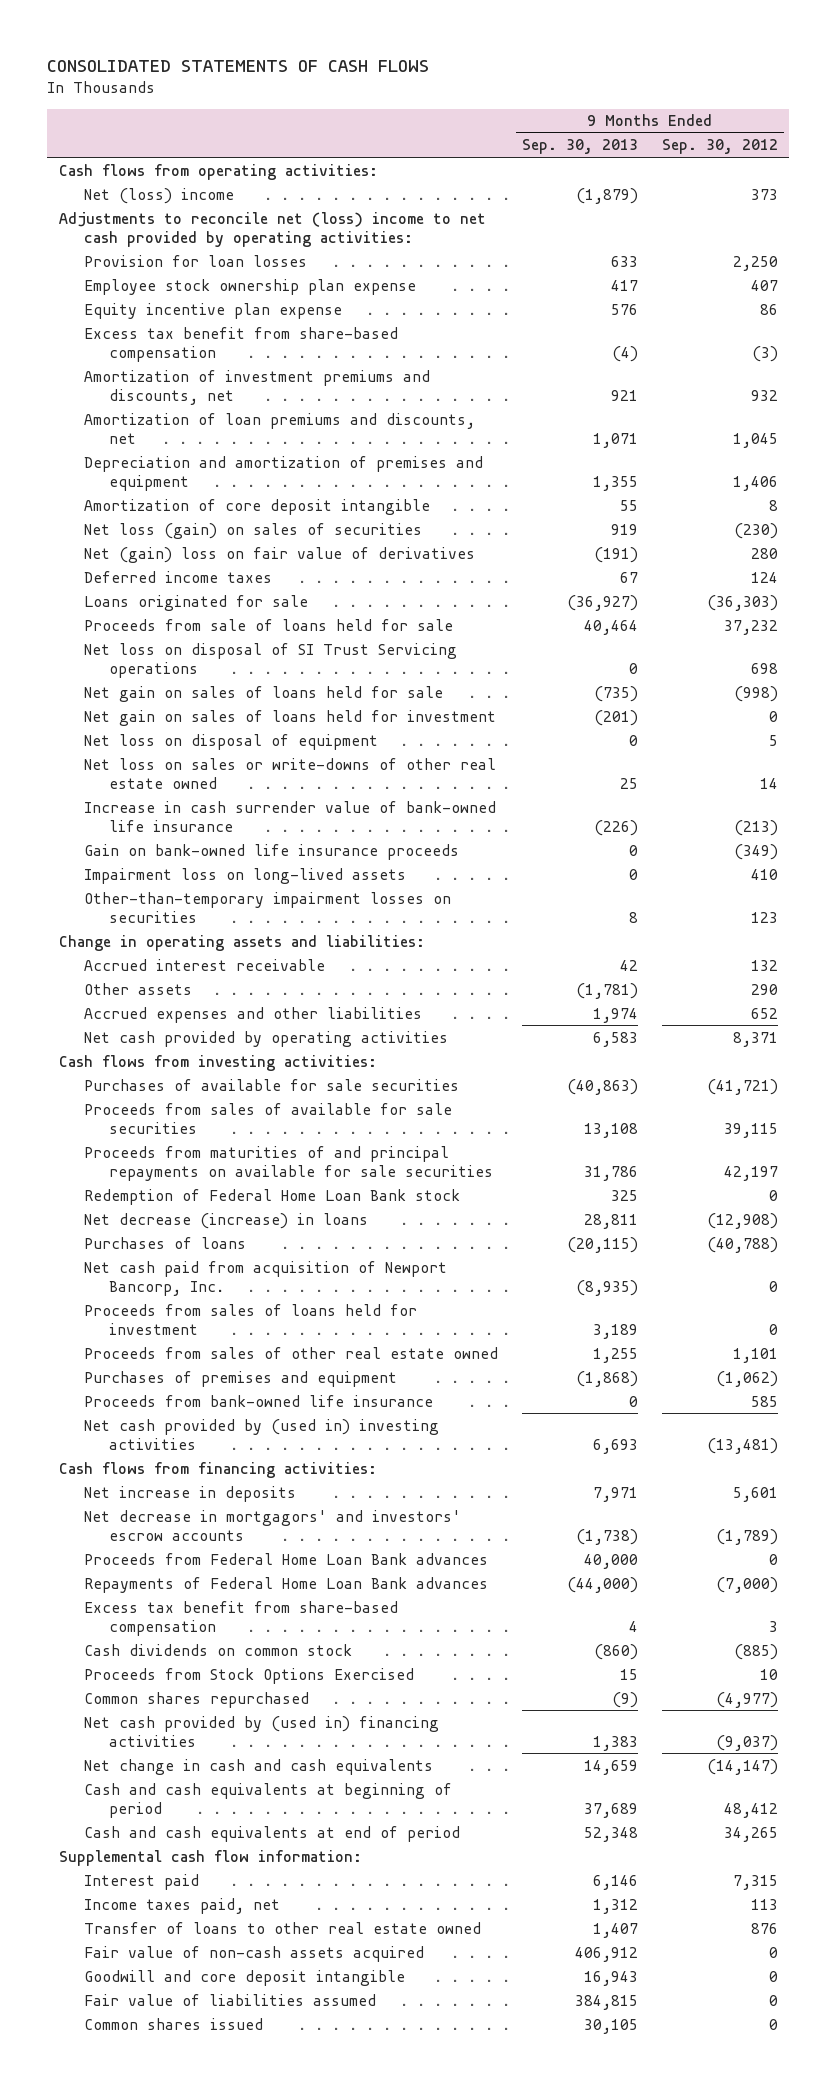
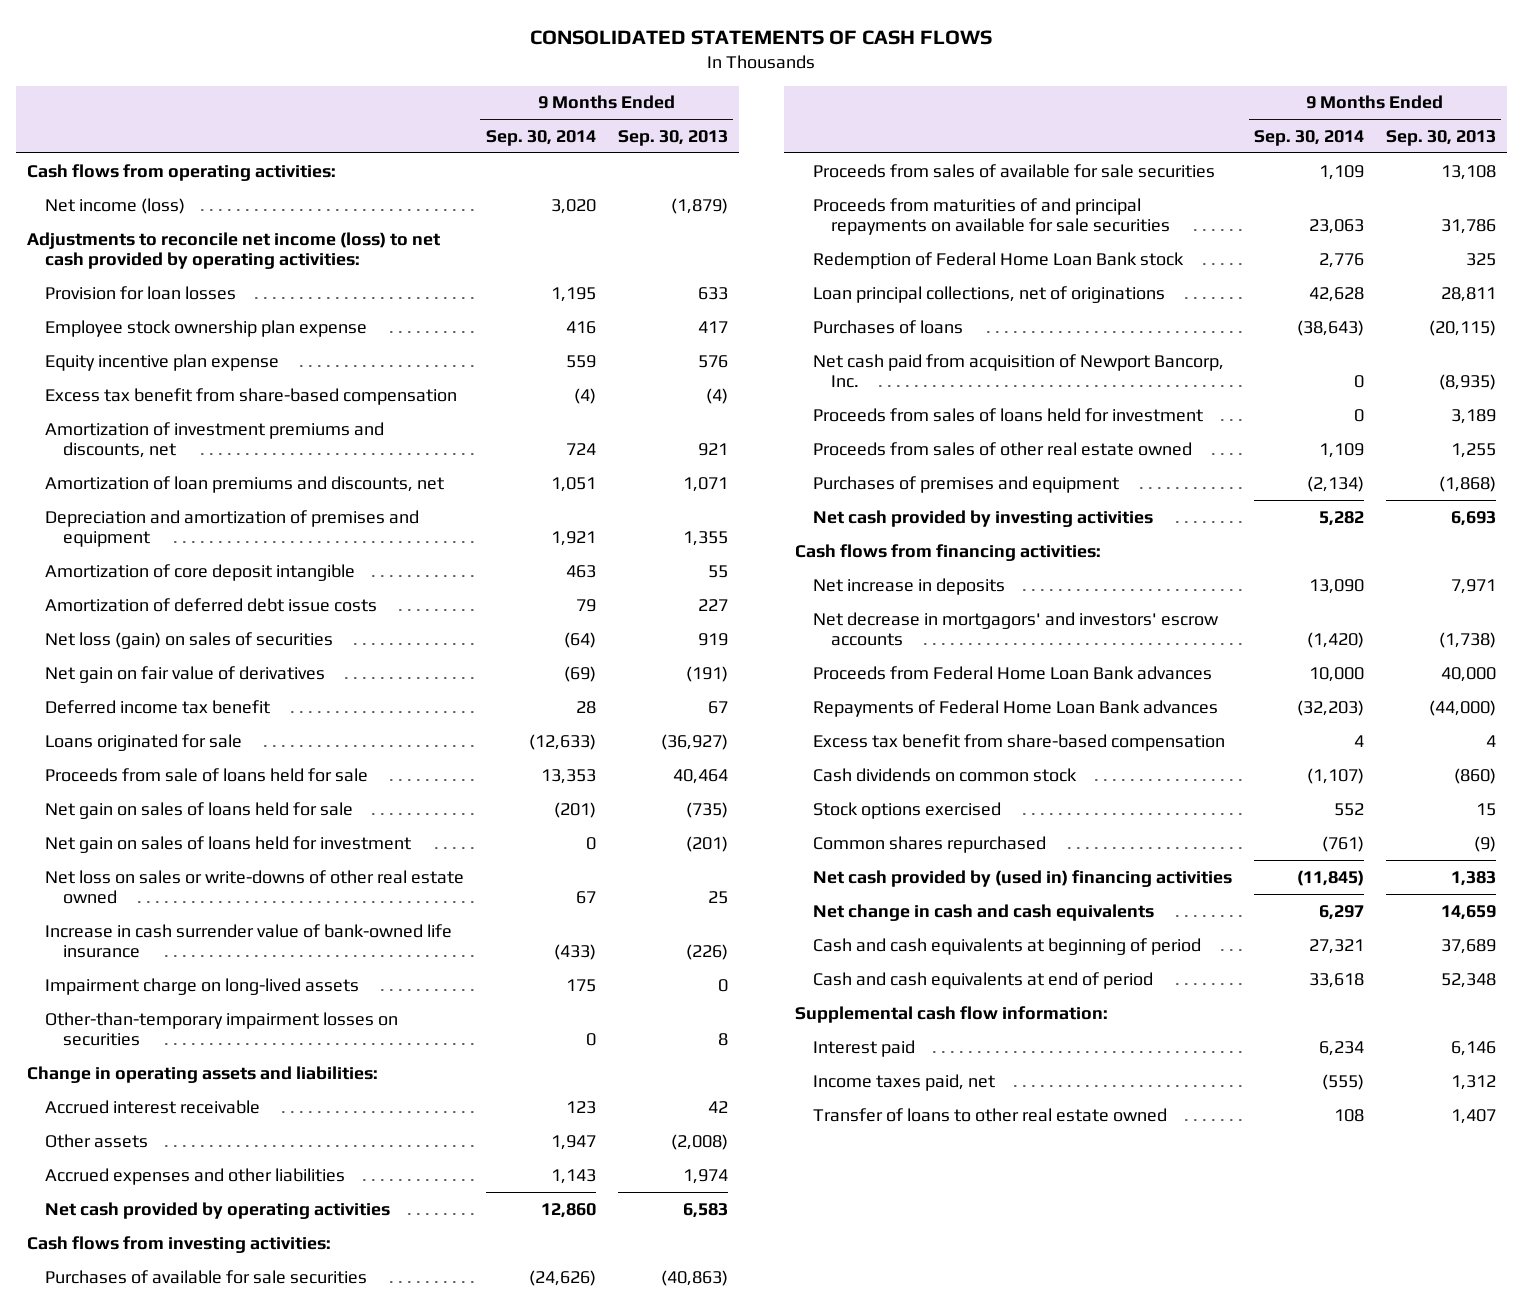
- | 9 Months Ended Sep. 30, 2013 | 9 Months Ended Sep. 30, 2012
+ | 9 Months Ended Sep. 30, 2014 | 9 Months Ended Sep. 30, 2013
- Net (loss) income | (1,879) | 373
- Adjustments to reconcile net (loss) income to net cash provided by operating activities:
+ Net income (loss) | 3,020 | (1,879)
+ Adjustments to reconcile net income (loss) to net cash provided by operating activities:
+ Amortization of deferred debt issue costs | 79 | 227
- Net (gain) loss on fair value of derivatives | (191) | 280
- Deferred income taxes | 67 | 124
+ Net gain on fair value of derivatives | (69) | (191)
+ Deferred income tax benefit | 28 | 67
- Net loss on disposal of SI Trust Servicing operations | 0 | 698
- Net loss on disposal of equipment | 0 | 5
- Gain on bank-owned life insurance proceeds | 0 | (349)
- Impairment loss on long-lived assets | 0 | 410
+ Impairment charge on long-lived assets | 175 | 0
- Other assets | (1,781) | 290
+ Other assets | 1,947 | (2,008)
- Net decrease (increase) in loans | 28,811 | (12,908)
+ Loan principal collections, net of originations | 42,628 | 28,811
- Proceeds from bank-owned life insurance | 0 | 585
- Net cash provided by (used in) investing activities | 6,693 | (13,481)
+ Net cash provided by investing activities | 5,282 | 6,693
- Proceeds from Stock Options Exercised | 15 | 10
+ Stock options exercised | 552 | 15
- Fair value of non-cash assets acquired | 406,912 | 0
- Goodwill and core deposit intangible | 16,943 | 0
- Fair value of liabilities assumed | 384,815 | 0
- Common shares issued | 30,105 | 0

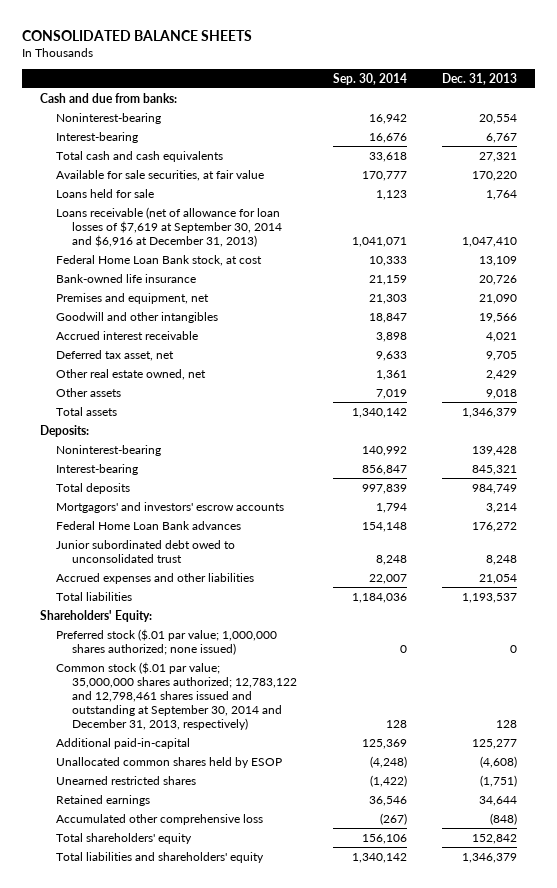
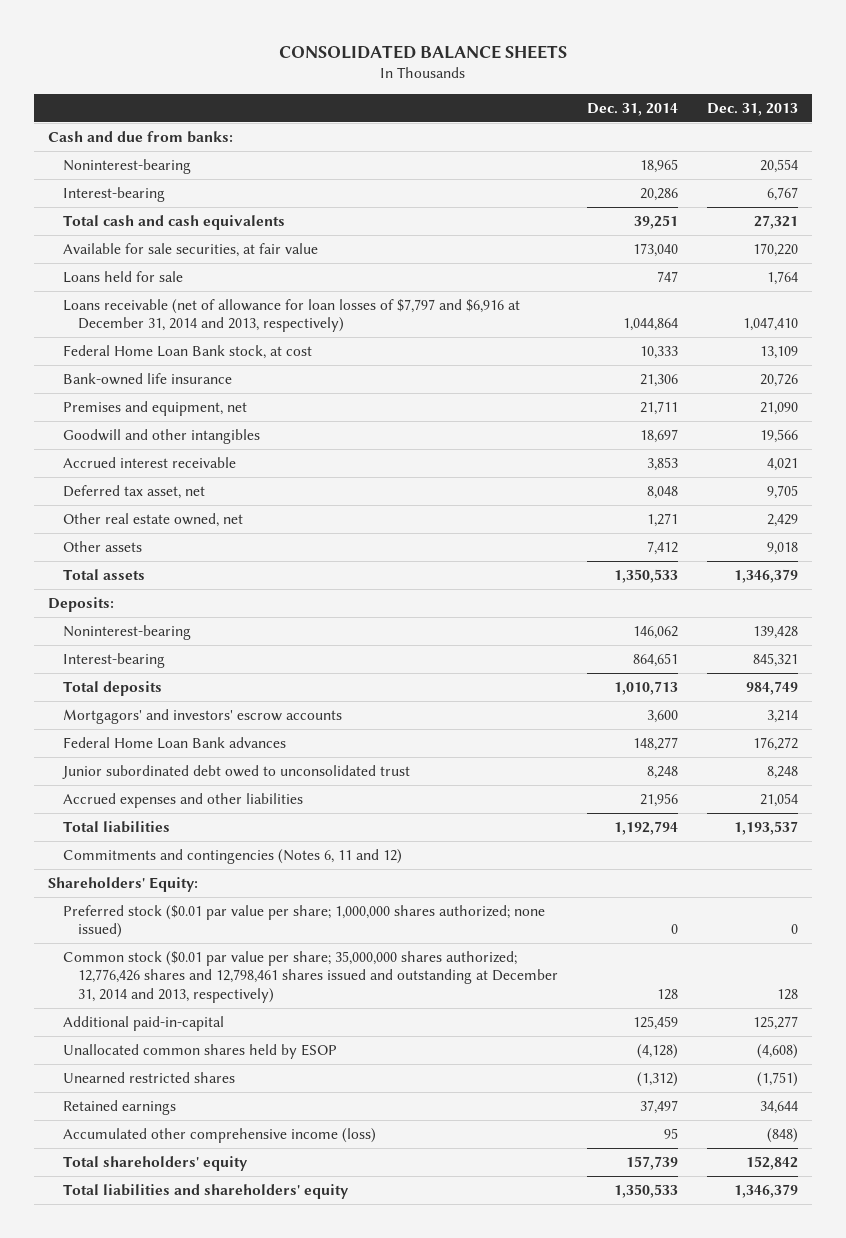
- | Sep. 30, 2014 | Dec. 31, 2013
+ | Dec. 31, 2014 | Dec. 31, 2013
- Loans receivable (net of allowance for loan losses of $7,619 at September 30, 2014 and $6,916 at December 31, 2013) | 1,041,071 | 1,047,410
+ Loans receivable (net of allowance for loan losses of $7,797 and $6,916 at December 31, 2014 and 2013, respectively) | 1,044,864 | 1,047,410
+ Commitments and contingencies (Notes 6, 11 and 12)
- Preferred stock ($.01 par value; 1,000,000 shares authorized; none issued) | 0 | 0
- Common stock ($.01 par value; 35,000,000 shares authorized; 12,783,122 and 12,798,461 shares issued and outstanding at September 30, 2014 and December 31, 2013, respectively) | 128 | 128
+ Preferred stock ($0.01 par value per share; 1,000,000 shares authorized; none issued) | 0 | 0
+ Common stock ($0.01 par value per share; 35,000,000 shares authorized; 12,776,426 shares and 12,798,461 shares issued and outstanding at December 31, 2014 and 2013, respectively) | 128 | 128
- Accumulated other comprehensive loss | (267) | (848)
+ Accumulated other comprehensive income (loss) | 95 | (848)

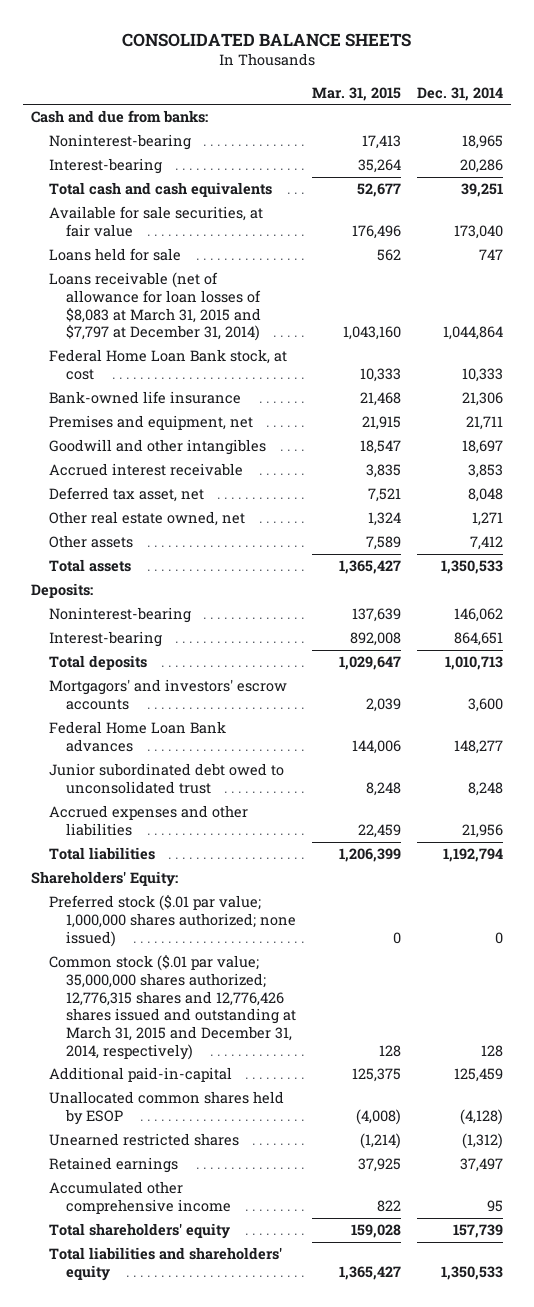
- | Dec. 31, 2014 | Dec. 31, 2013
+ | Mar. 31, 2015 | Dec. 31, 2014
- Loans receivable (net of allowance for loan losses of $7,797 and $6,916 at December 31, 2014 and 2013, respectively) | 1,044,864 | 1,047,410
+ Loans receivable (net of allowance for loan losses of $8,083 at March 31, 2015 and $7,797 at December 31, 2014) | 1,043,160 | 1,044,864
- Commitments and contingencies (Notes 6, 11 and 12)
- Preferred stock ($0.01 par value per share; 1,000,000 shares authorized; none issued) | 0 | 0
- Common stock ($0.01 par value per share; 35,000,000 shares authorized; 12,776,426 shares and 12,798,461 shares issued and outstanding at December 31, 2014 and 2013, respectively) | 128 | 128
+ Preferred stock ($.01 par value; 1,000,000 shares authorized; none issued) | 0 | 0
+ Common stock ($.01 par value; 35,000,000 shares authorized; 12,776,315 shares and 12,776,426 shares issued and outstanding at March 31, 2015 and December 31, 2014, respectively) | 128 | 128
- Accumulated other comprehensive income (loss) | 95 | (848)
+ Accumulated other comprehensive income | 822 | 95

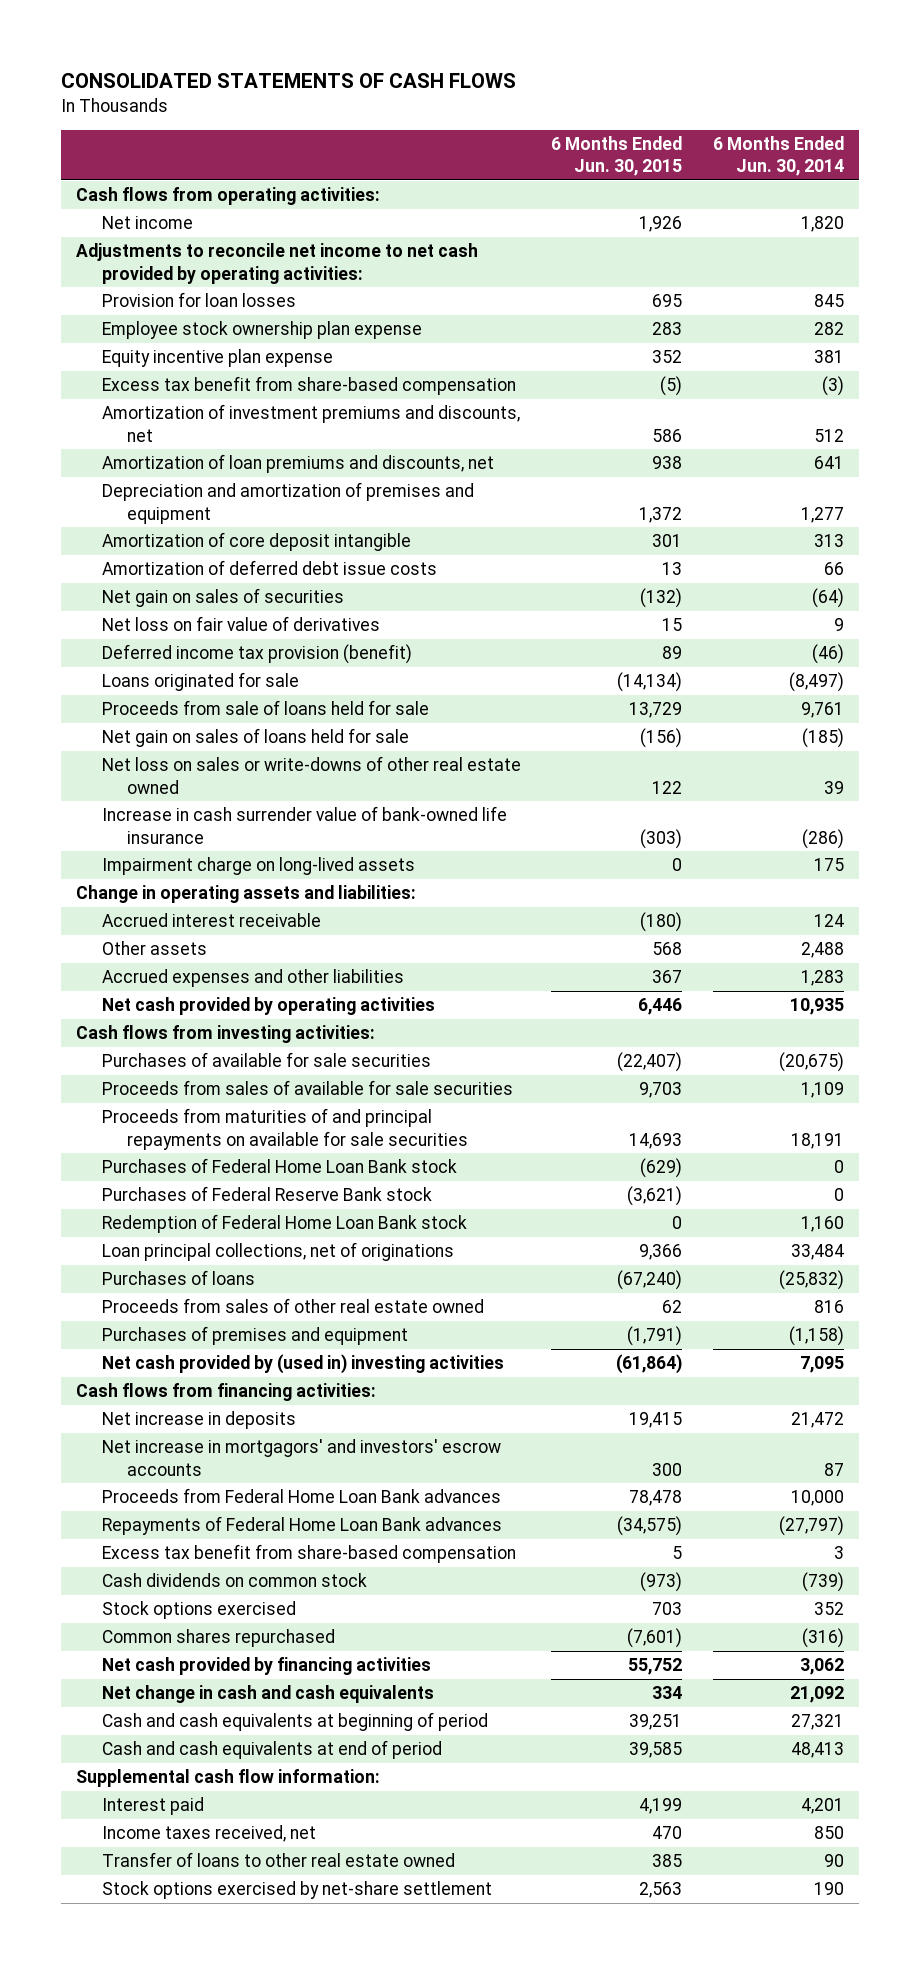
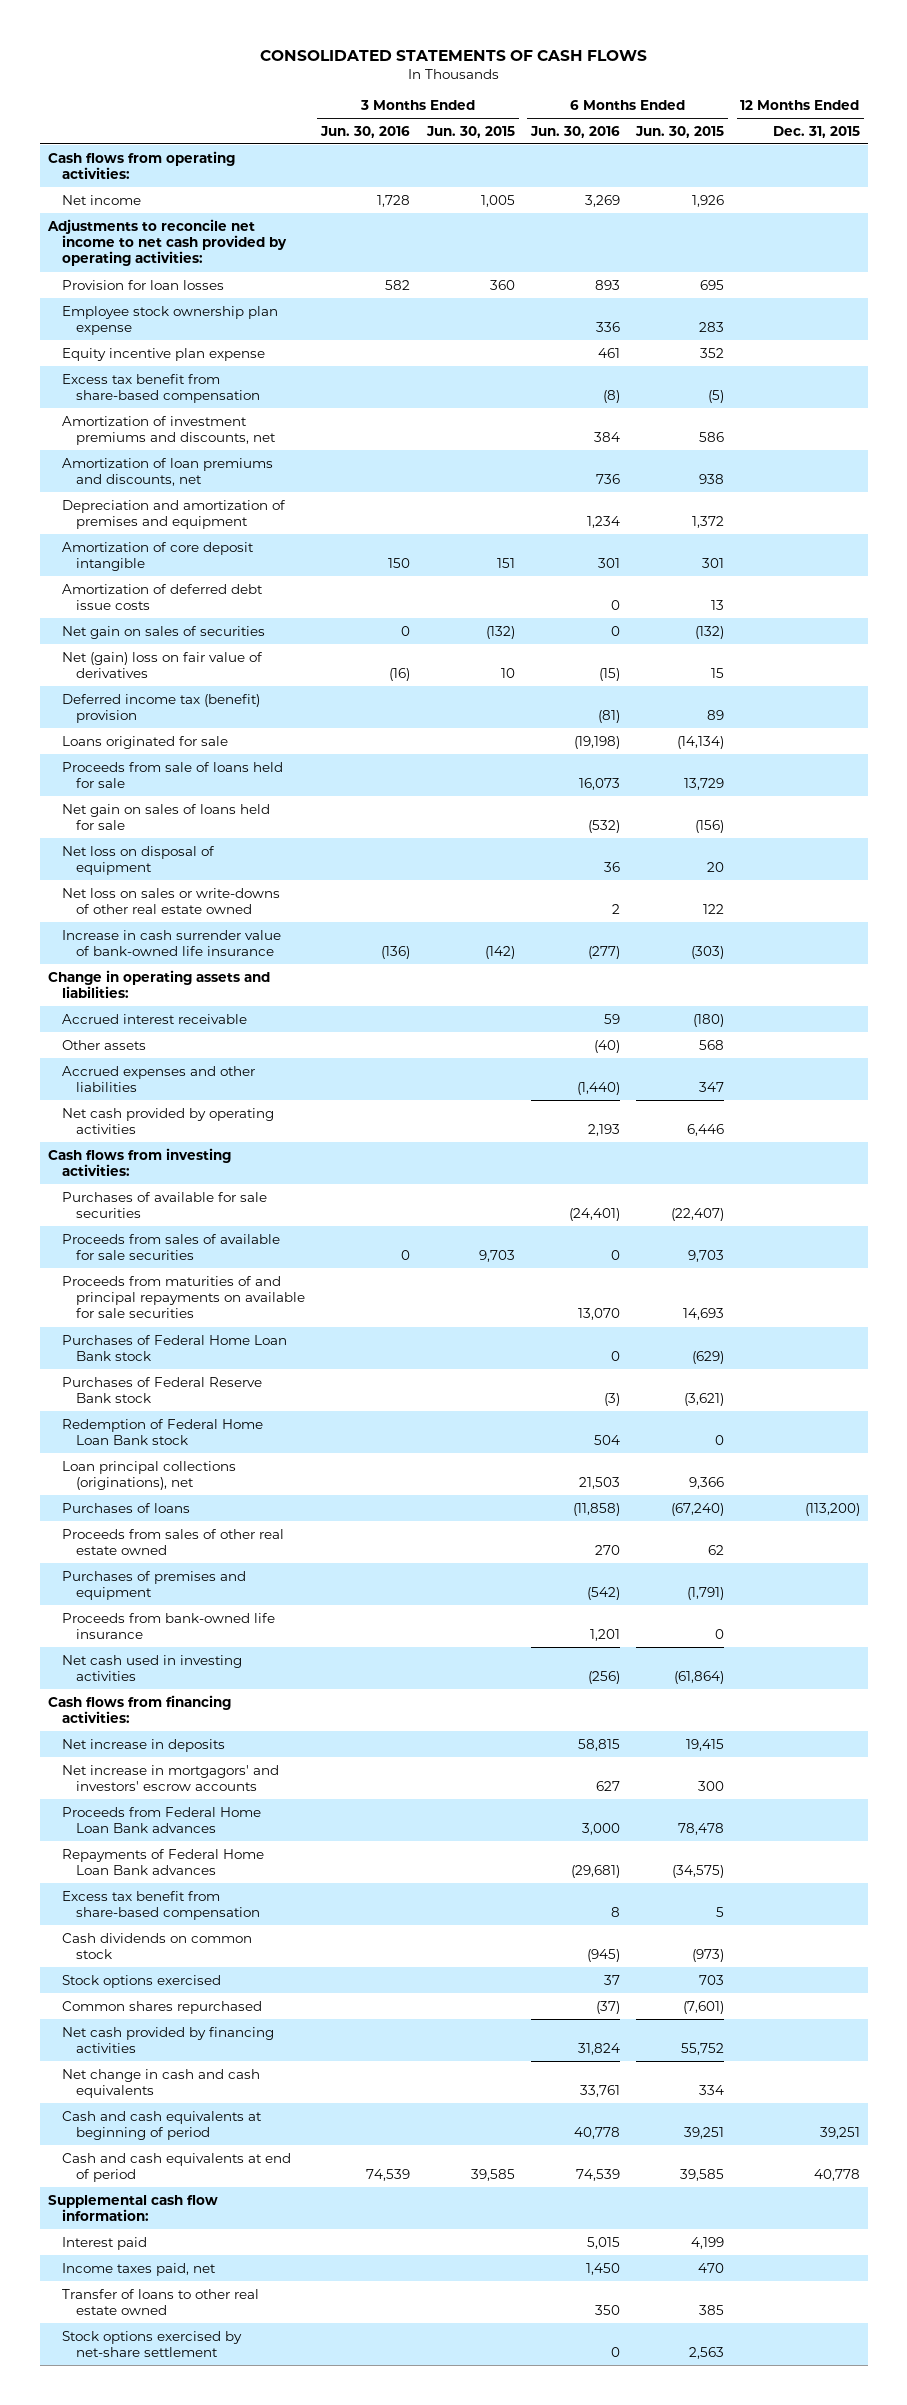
- | 6 Months Ended Jun. 30, 2015 | 6 Months Ended Jun. 30, 2014
+ | 3 Months Ended Jun. 30, 2016 | 3 Months Ended Jun. 30, 2015 | 6 Months Ended Jun. 30, 2016 | 6 Months Ended Jun. 30, 2015 | 12 Months Ended Dec. 31, 2015
- Net loss on fair value of derivatives | 15 | 9
- Deferred income tax provision (benefit) | 89 | (46)
+ Net (gain) loss on fair value of derivatives | (16) | 10 | (15) | 15 |
+ Deferred income tax (benefit) provision | | | (81) | 89 |
+ Net loss on disposal of equipment | | | 36 | 20 |
- Impairment charge on long-lived assets | 0 | 175
- Accrued expenses and other liabilities | 367 | 1,283
+ Accrued expenses and other liabilities | | | (1,440) | 347 |
- Loan principal collections, net of originations | 9,366 | 33,484
+ Loan principal collections (originations), net | | | 21,503 | 9,366 |
- Net cash provided by (used in) investing activities | (61,864) | 7,095
+ Proceeds from bank-owned life insurance | | | 1,201 | 0 |
+ Net cash used in investing activities | | | (256) | (61,864) |
- Income taxes received, net | 470 | 850
+ Income taxes paid, net | | | 1,450 | 470 |

